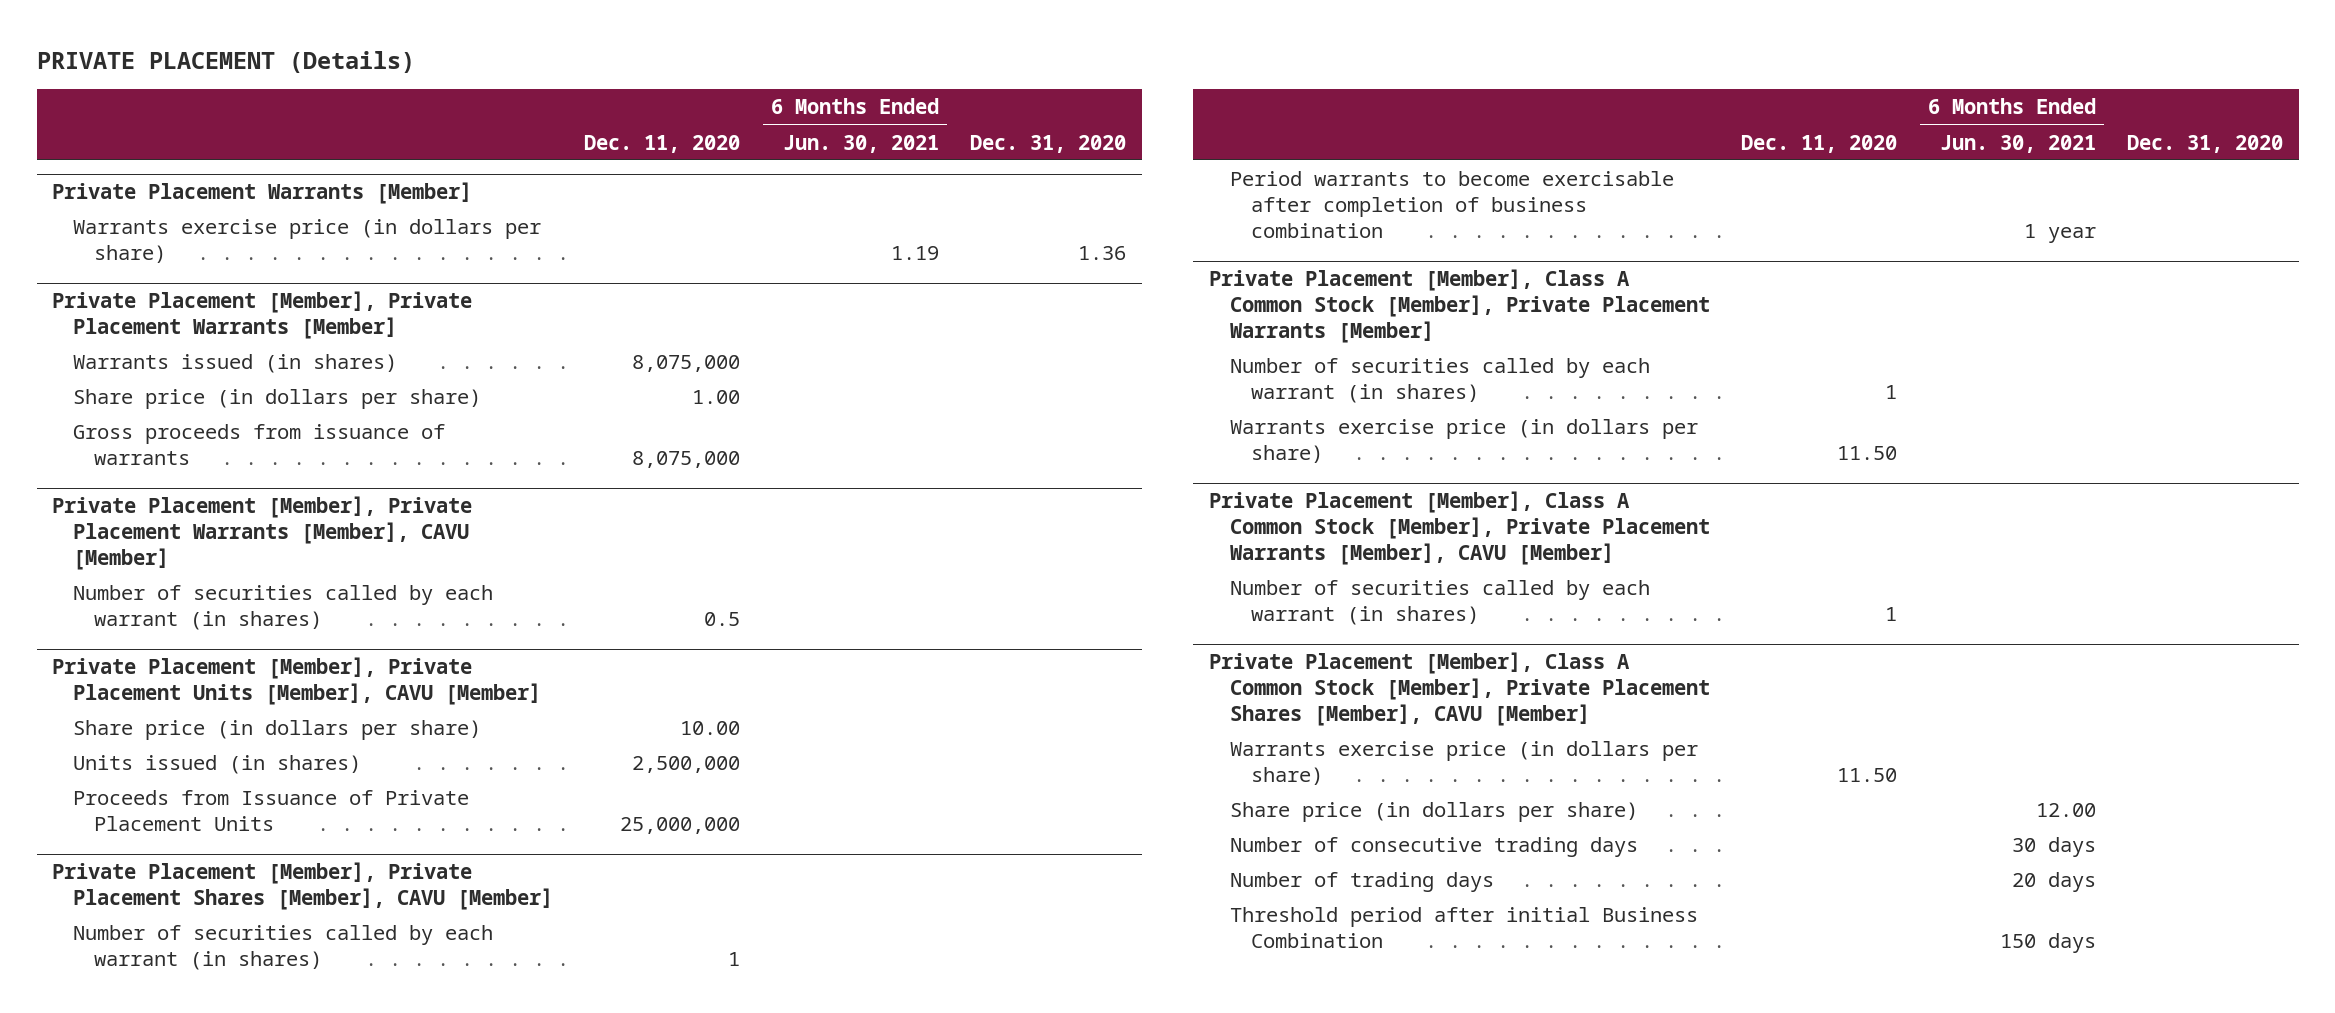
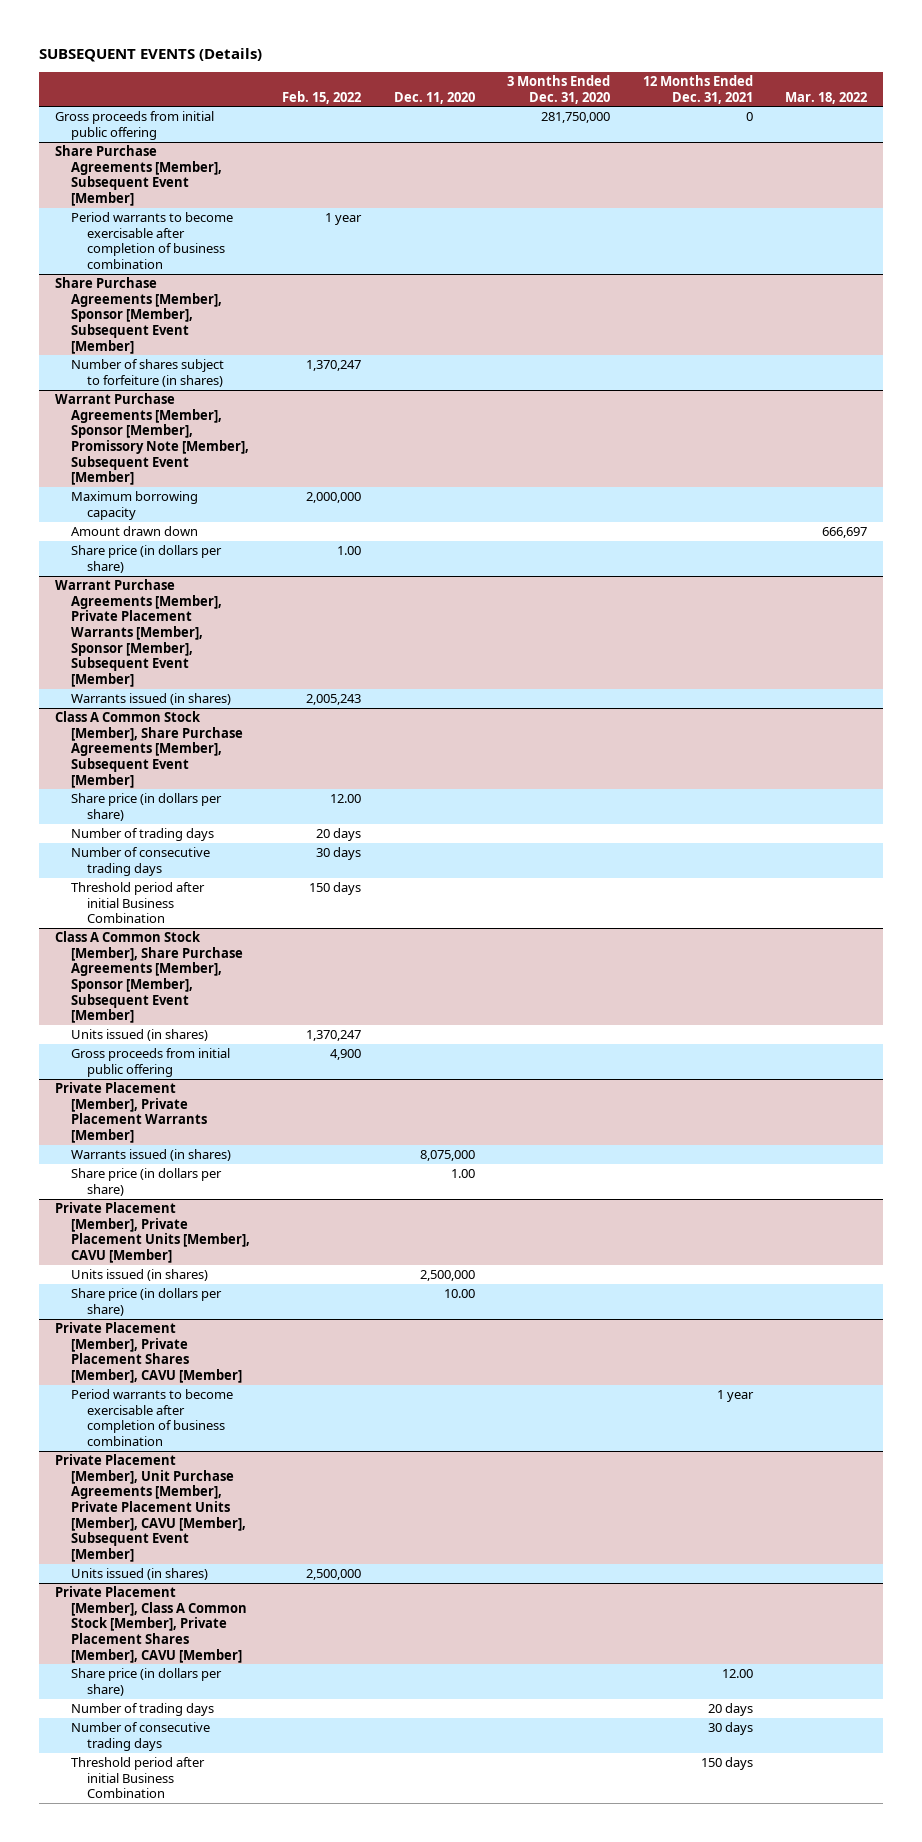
- PRIVATE PLACEMENT (Details)
+ SUBSEQUENT EVENTS (Details)
- | Dec. 11, 2020 | 6 Months Ended Jun. 30, 2021 | Dec. 31, 2020
+ | Feb. 15, 2022 | Dec. 11, 2020 | 3 Months Ended Dec. 31, 2020 | 12 Months Ended Dec. 31, 2021 | Mar. 18, 2022
- Private Placement Warrants [Member]
- Warrants exercise price (in dollars per share) | | 1.19 | 1.36
+ Gross proceeds from initial public offering | | | 281,750,000 | 0 |
+ Share Purchase Agreements [Member], Subsequent Event [Member]
+ Period warrants to become exercisable after completion of business combination | 1 year | | | |
+ Share Purchase Agreements [Member], Sponsor [Member], Subsequent Event [Member]
+ Number of shares subject to forfeiture (in shares) | 1,370,247 | | | |
+ Warrant Purchase Agreements [Member], Sponsor [Member], Promissory Note [Member], Subsequent Event [Member]
+ Maximum borrowing capacity | 2,000,000 | | | |
+ Amount drawn down | | | | | 666,697
+ Share price (in dollars per share) | 1.00 | | | |
+ Warrant Purchase Agreements [Member], Private Placement Warrants [Member], Sponsor [Member], Subsequent Event [Member]
+ Warrants issued (in shares) | 2,005,243 | | | |
+ Class A Common Stock [Member], Share Purchase Agreements [Member], Subsequent Event [Member]
+ Share price (in dollars per share) | 12.00 | | | |
+ Number of trading days | 20 days | | | |
+ Number of consecutive trading days | 30 days | | | |
+ Threshold period after initial Business Combination | 150 days | | | |
+ Class A Common Stock [Member], Share Purchase Agreements [Member], Sponsor [Member], Subsequent Event [Member]
+ Units issued (in shares) | 1,370,247 | | | |
+ Gross proceeds from initial public offering | 4,900 | | | |
@ Private Placement [Member], Private Placement Warrants [Member]
- Gross proceeds from issuance of warrants | 8,075,000 | |
- Private Placement [Member], Private Placement Warrants [Member], CAVU [Member]
- Number of securities called by each warrant (in shares) | 0.5 | |
@ Private Placement [Member], Private Placement Units [Member], CAVU [Member]
- Proceeds from Issuance of Private Placement Units | 25,000,000 | |
moved down: Share price (in dollars per share) | | 10.00 | | |
@ Private Placement [Member], Private Placement Shares [Member], CAVU [Member]
- Number of securities called by each warrant (in shares) | 1 | |
- Private Placement [Member], Class A Common Stock [Member], Private Placement Warrants [Member]
- Number of securities called by each warrant (in shares) | 1 | |
- Warrants exercise price (in dollars per share) | 11.50 | |
- Private Placement [Member], Class A Common Stock [Member], Private Placement Warrants [Member], CAVU [Member]
- Number of securities called by each warrant (in shares) | 1 | |
+ Private Placement [Member], Unit Purchase Agreements [Member], Private Placement Units [Member], CAVU [Member], Subsequent Event [Member]
+ Units issued (in shares) | 2,500,000 | | | |
@ Private Placement [Member], Class A Common Stock [Member], Private Placement Shares [Member], CAVU [Member]
- Warrants exercise price (in dollars per share) | 11.50 | |
moved down: Number of consecutive trading days | | | | 30 days |

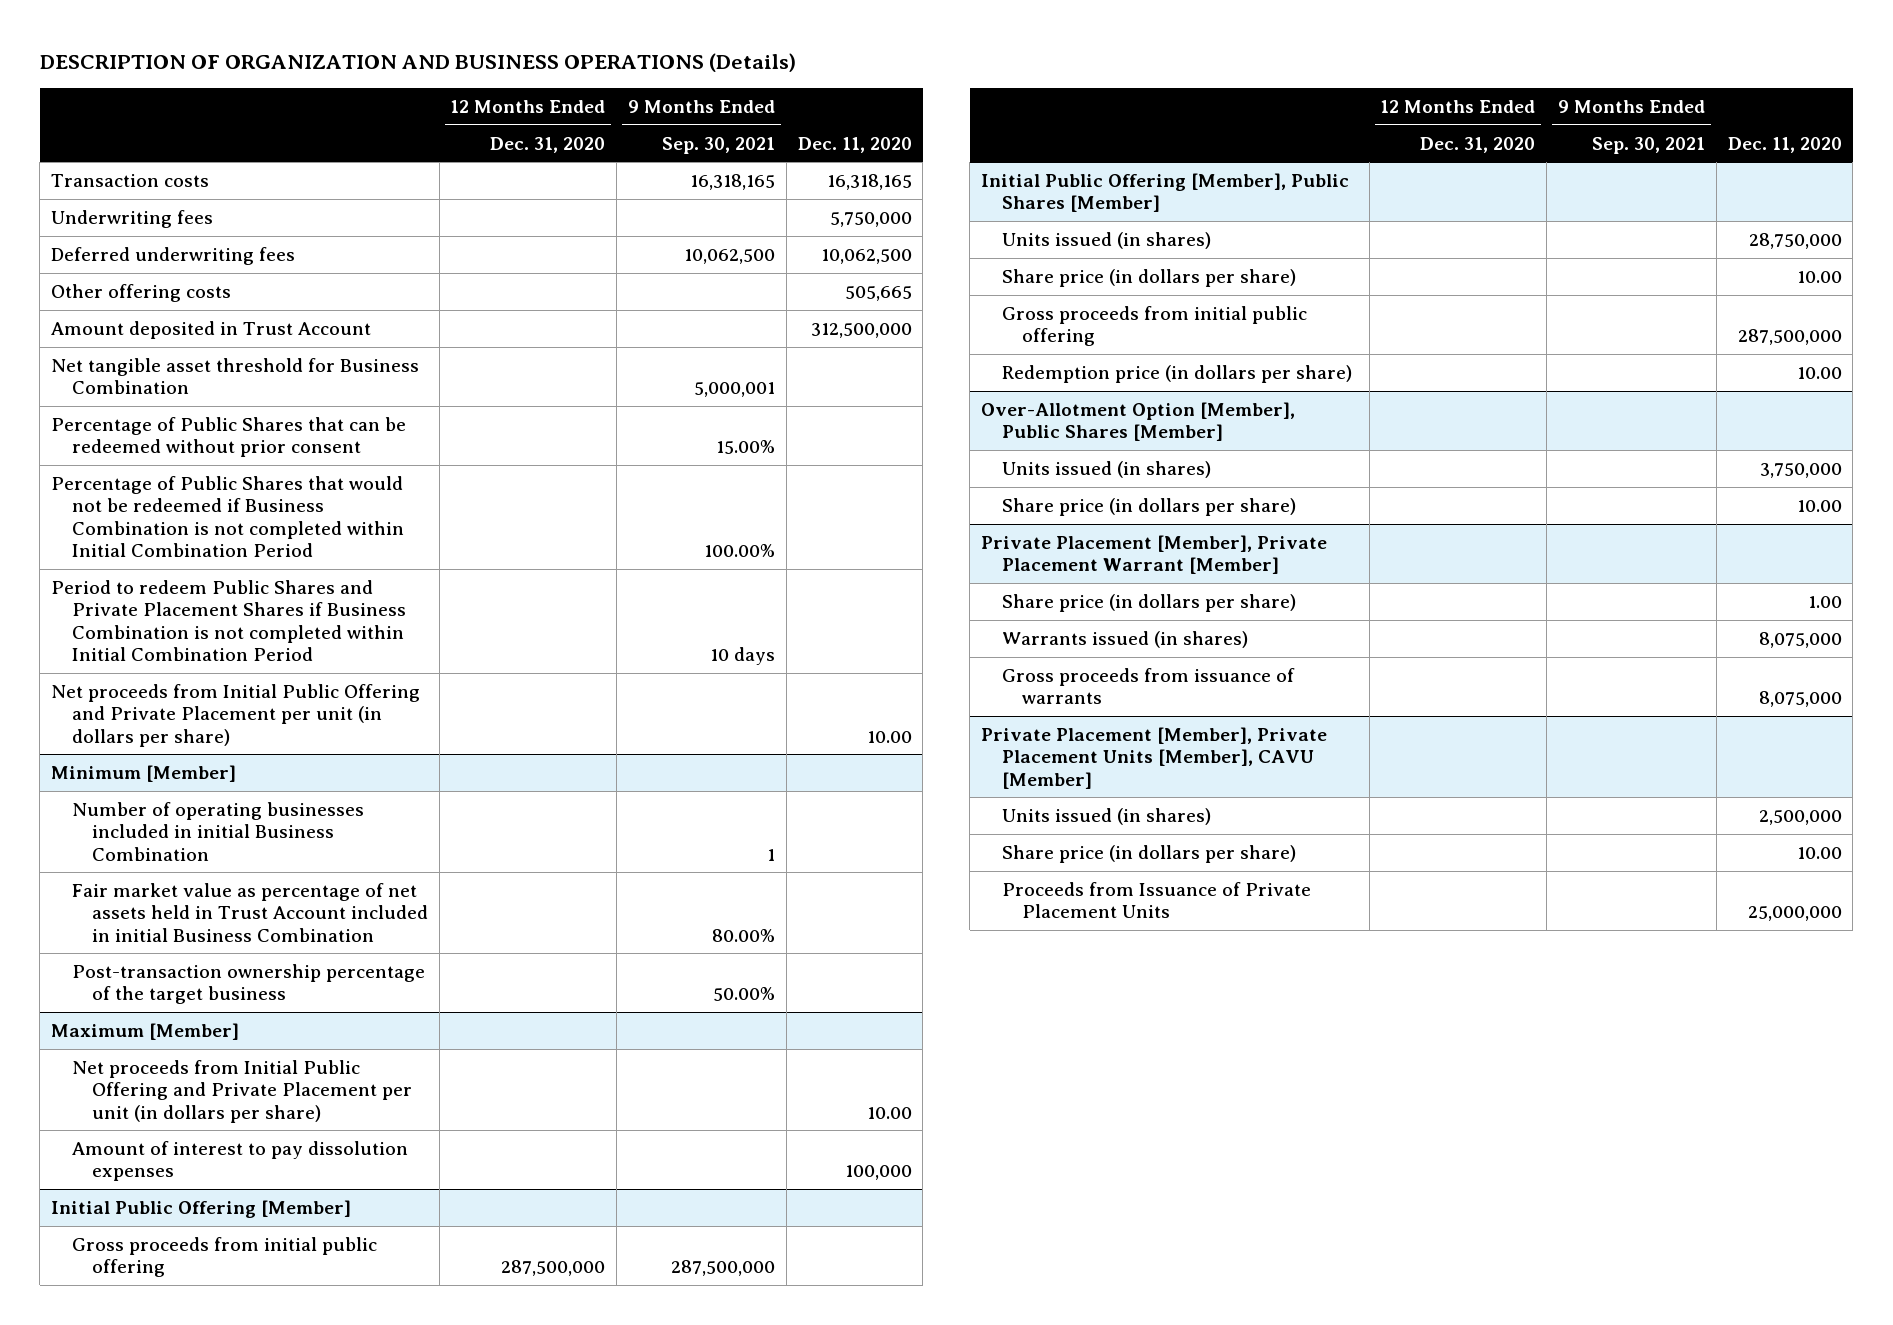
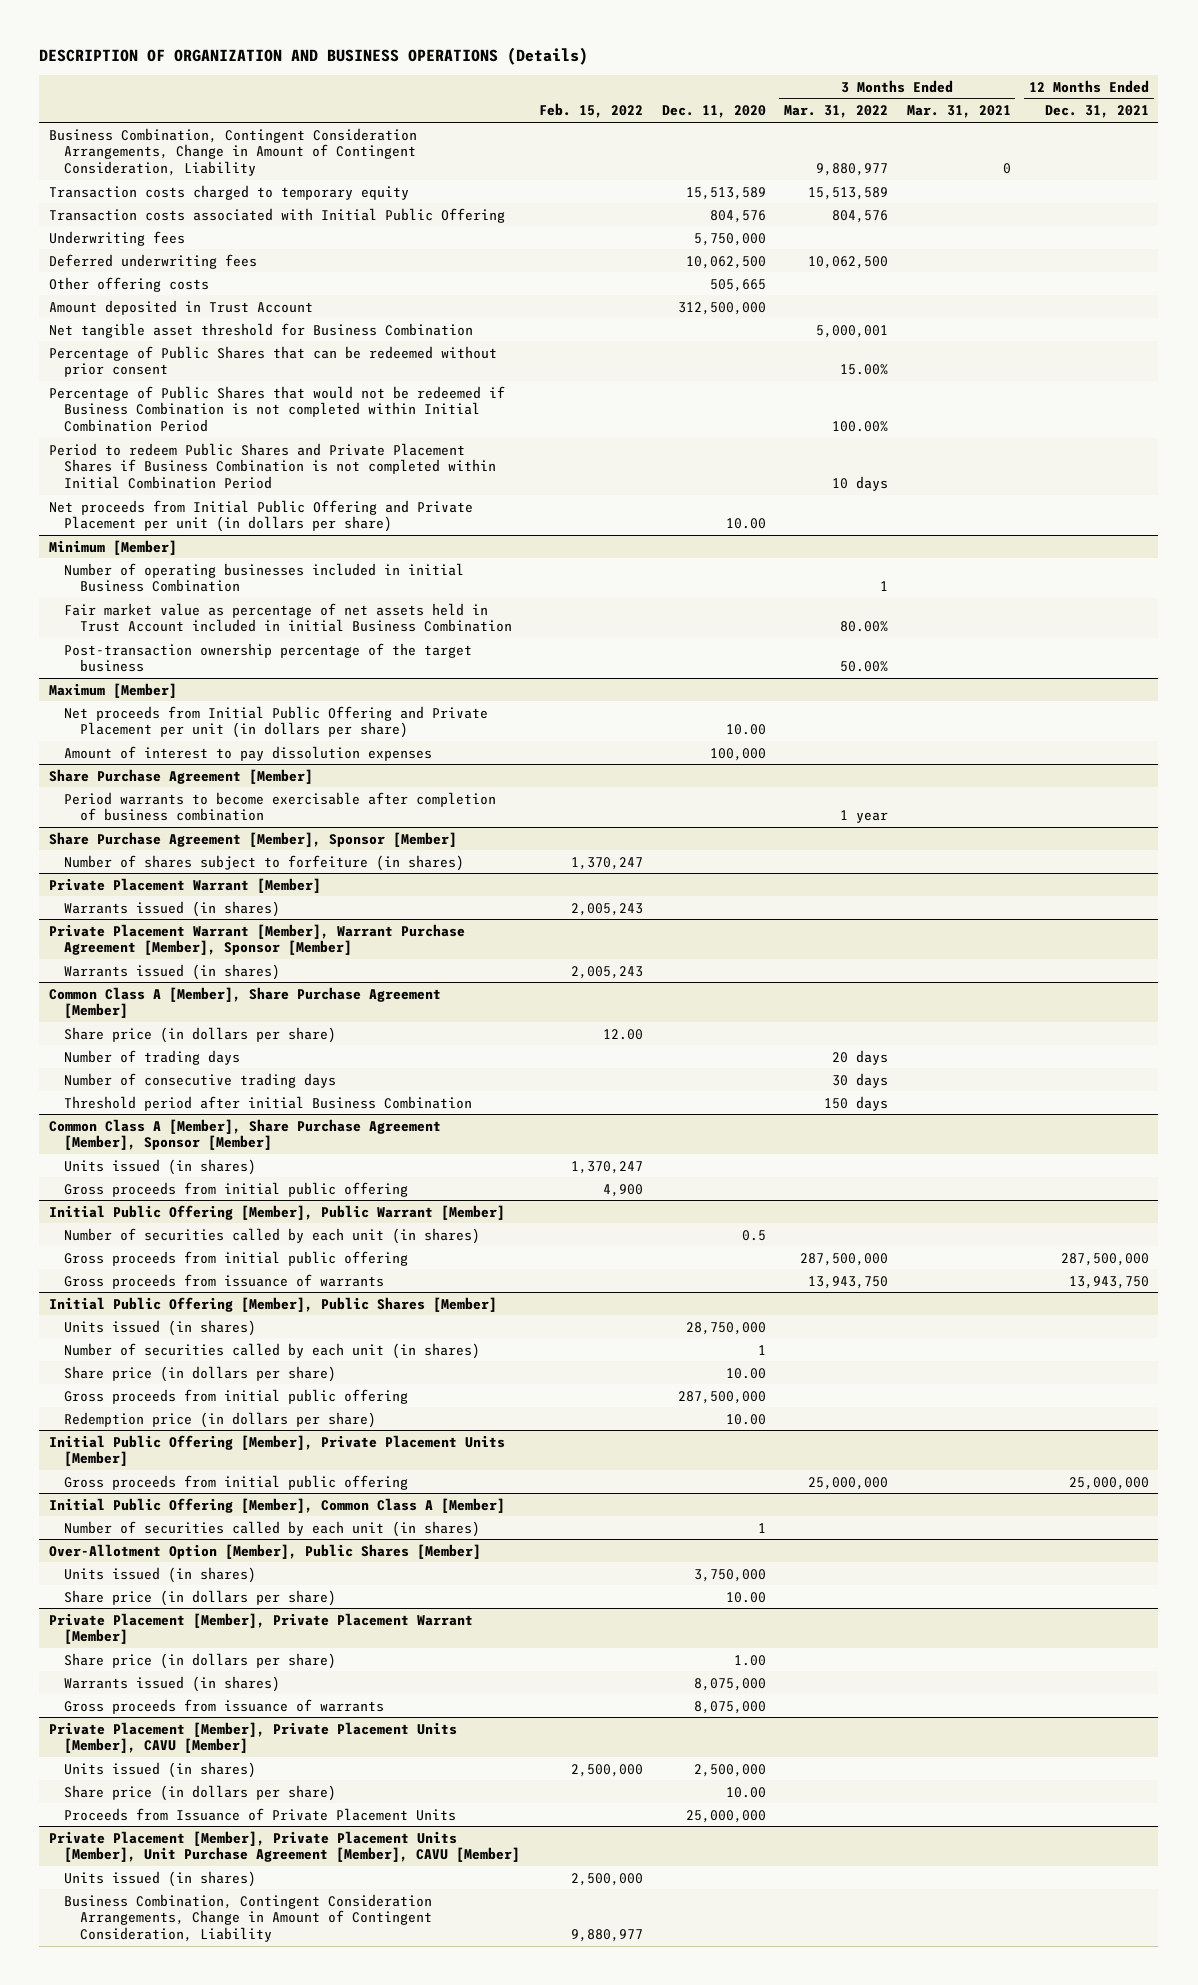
- | 12 Months Ended Dec. 31, 2020 | 9 Months Ended Sep. 30, 2021 | Dec. 11, 2020
+ | Feb. 15, 2022 | Dec. 11, 2020 | 3 Months Ended Mar. 31, 2022 | 3 Months Ended Mar. 31, 2021 | 12 Months Ended Dec. 31, 2021
- Transaction costs | | 16,318,165 | 16,318,165
+ Business Combination, Contingent Consideration Arrangements, Change in Amount of Contingent Consideration, Liability | | | 9,880,977 | 0 |
+ Transaction costs charged to temporary equity | | 15,513,589 | 15,513,589 | |
+ Transaction costs associated with Initial Public Offering | | 804,576 | 804,576 | |
- Initial Public Offering [Member]
+ Share Purchase Agreement [Member]
+ Period warrants to become exercisable after completion of business combination | | | 1 year | |
+ Share Purchase Agreement [Member], Sponsor [Member]
+ Number of shares subject to forfeiture (in shares) | 1,370,247 | | | |
+ Private Placement Warrant [Member]
+ Warrants issued (in shares) | 2,005,243 | | | |
+ Private Placement Warrant [Member], Warrant Purchase Agreement [Member], Sponsor [Member]
+ Warrants issued (in shares) | 2,005,243 | | | |
+ Common Class A [Member], Share Purchase Agreement [Member]
+ Share price (in dollars per share) | 12.00 | | | |
+ Number of trading days | | | 20 days | |
+ Number of consecutive trading days | | | 30 days | |
+ Threshold period after initial Business Combination | | | 150 days | |
+ Common Class A [Member], Share Purchase Agreement [Member], Sponsor [Member]
+ Units issued (in shares) | 1,370,247 | | | |
+ Gross proceeds from initial public offering | 4,900 | | | |
+ Initial Public Offering [Member], Public Warrant [Member]
+ Number of securities called by each unit (in shares) | | 0.5 | | |
+ Gross proceeds from issuance of warrants | | | 13,943,750 | | 13,943,750
@ Initial Public Offering [Member], Public Shares [Member]
+ Number of securities called by each unit (in shares) | | 1 | | |
+ Initial Public Offering [Member], Private Placement Units [Member]
+ Gross proceeds from initial public offering | | | 25,000,000 | | 25,000,000
+ Initial Public Offering [Member], Common Class A [Member]
+ Number of securities called by each unit (in shares) | | 1 | | |
+ Private Placement [Member], Private Placement Units [Member], Unit Purchase Agreement [Member], CAVU [Member]
+ Units issued (in shares) | 2,500,000 | | | |
+ Business Combination, Contingent Consideration Arrangements, Change in Amount of Contingent Consideration, Liability | 9,880,977 | | | |

